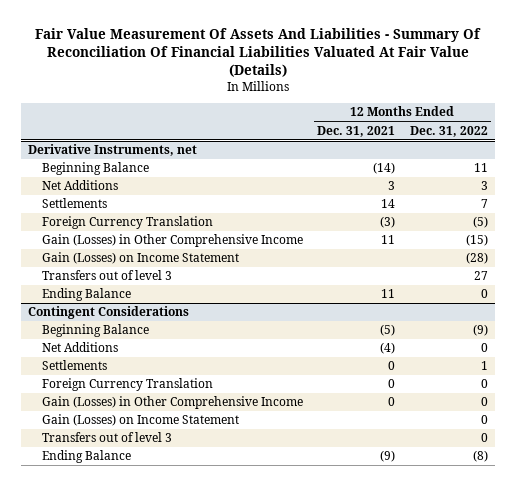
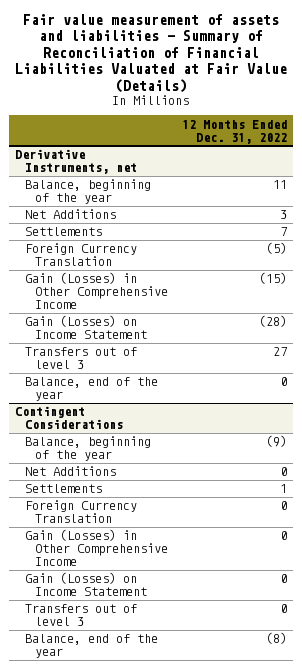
- Fair Value Measurement Of Assets And Liabilities - Summary Of Reconciliation Of Financial Liabilities Valuated At Fair Value (Details)
+ Fair value measurement of assets and liabilities - Summary of Reconciliation of Financial Liabilities Valuated at Fair Value (Details)
- | 12 Months Ended Dec. 31, 2021 | 12 Months Ended Dec. 31, 2022
+ | 12 Months Ended Dec. 31, 2022
@ Derivative Instruments, net
- Beginning Balance | (14) | 11
+ Balance, beginning of the year | 11
- Ending Balance | 11 | 0
+ Balance, end of the year | 0
@ Contingent Considerations
- Beginning Balance | (5) | (9)
+ Balance, beginning of the year | (9)
- Ending Balance | (9) | (8)
+ Balance, end of the year | (8)

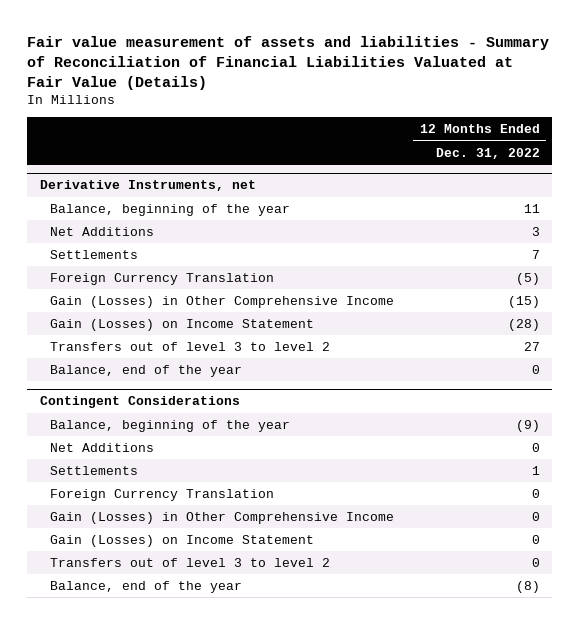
@ Derivative Instruments, net
- Transfers out of level 3 | 27
+ Transfers out of level 3 to level 2 | 27
@ Contingent Considerations
- Transfers out of level 3 | 0
+ Transfers out of level 3 to level 2 | 0

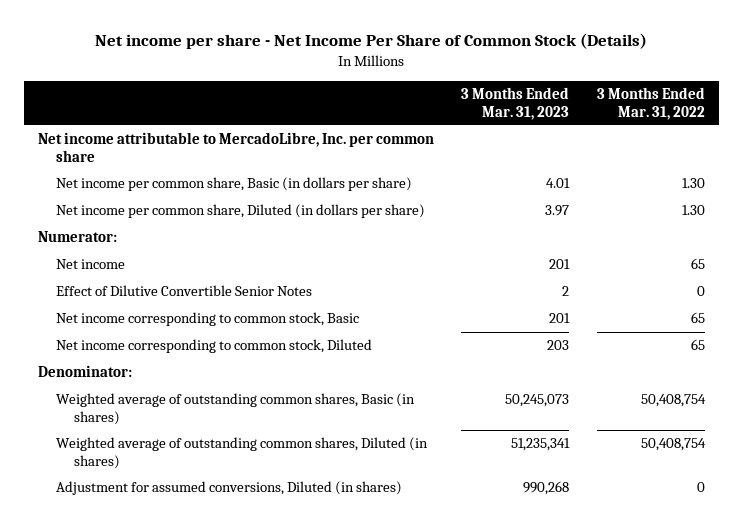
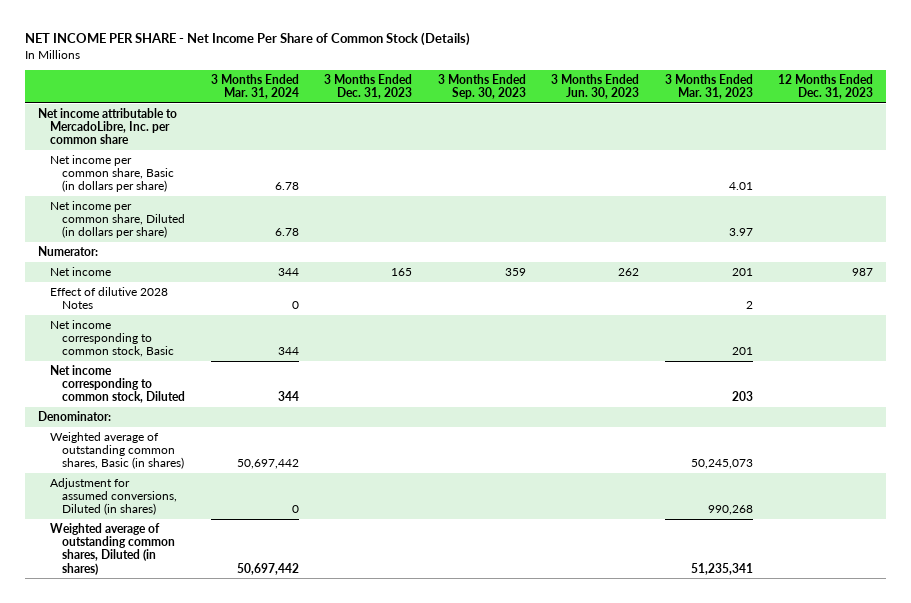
- Net income per share - Net Income Per Share of Common Stock (Details)
+ NET INCOME PER SHARE - Net Income Per Share of Common Stock (Details)
- | 3 Months Ended Mar. 31, 2023 | 3 Months Ended Mar. 31, 2022
+ | 3 Months Ended Mar. 31, 2024 | 3 Months Ended Dec. 31, 2023 | 3 Months Ended Sep. 30, 2023 | 3 Months Ended Jun. 30, 2023 | 3 Months Ended Mar. 31, 2023 | 12 Months Ended Dec. 31, 2023
- Effect of Dilutive Convertible Senior Notes | 2 | 0
+ Effect of dilutive 2028 Notes | 0 | | | | 2 |
moved down: Weighted average of outstanding common shares, Diluted (in shares) | 50,697,442 | | | | 51,235,341 |

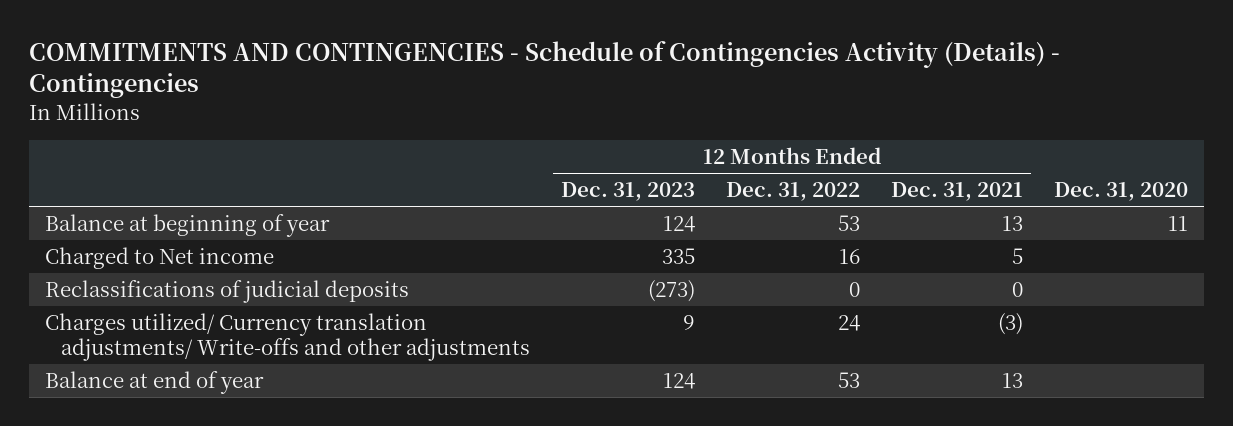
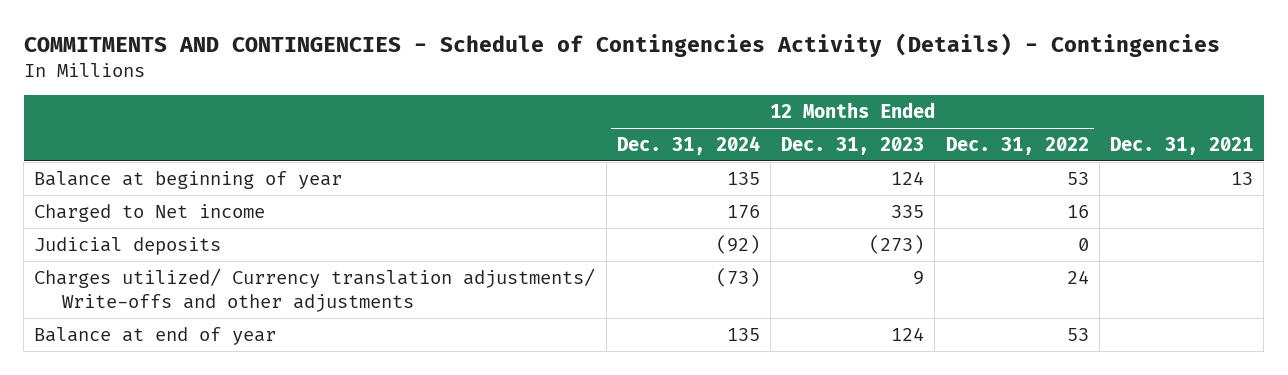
- | 12 Months Ended Dec. 31, 2023 | 12 Months Ended Dec. 31, 2022 | 12 Months Ended Dec. 31, 2021 | Dec. 31, 2020
+ | 12 Months Ended Dec. 31, 2024 | 12 Months Ended Dec. 31, 2023 | 12 Months Ended Dec. 31, 2022 | Dec. 31, 2021
- Reclassifications of judicial deposits | (273) | 0 | 0 |
+ Judicial deposits | (92) | (273) | 0 |

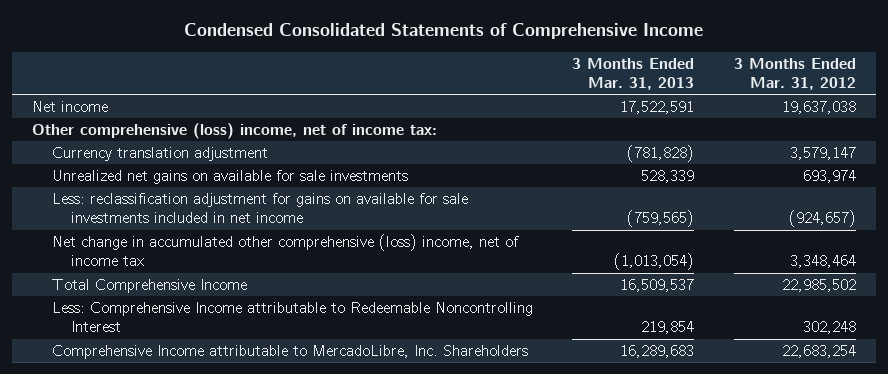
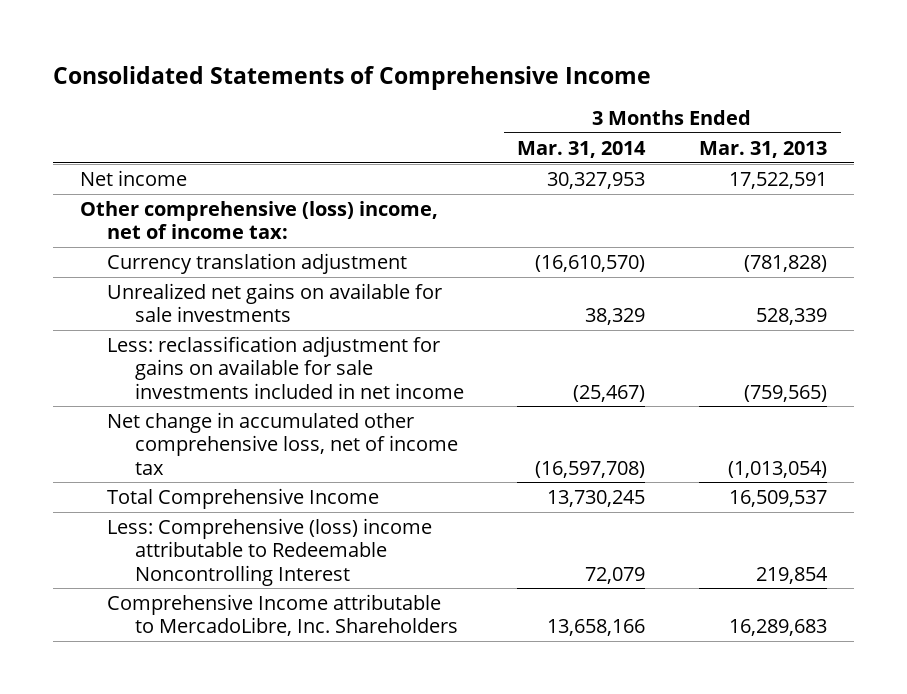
- Condensed Consolidated Statements of Comprehensive Income
+ Consolidated Statements of Comprehensive Income
- | 3 Months Ended Mar. 31, 2013 | 3 Months Ended Mar. 31, 2012
+ | 3 Months Ended Mar. 31, 2014 | 3 Months Ended Mar. 31, 2013
- Net change in accumulated other comprehensive (loss) income, net of income tax | (1,013,054) | 3,348,464
+ Net change in accumulated other comprehensive loss, net of income tax | (16,597,708) | (1,013,054)
- Less: Comprehensive Income attributable to Redeemable Noncontrolling Interest | 219,854 | 302,248
+ Less: Comprehensive (loss) income attributable to Redeemable Noncontrolling Interest | 72,079 | 219,854

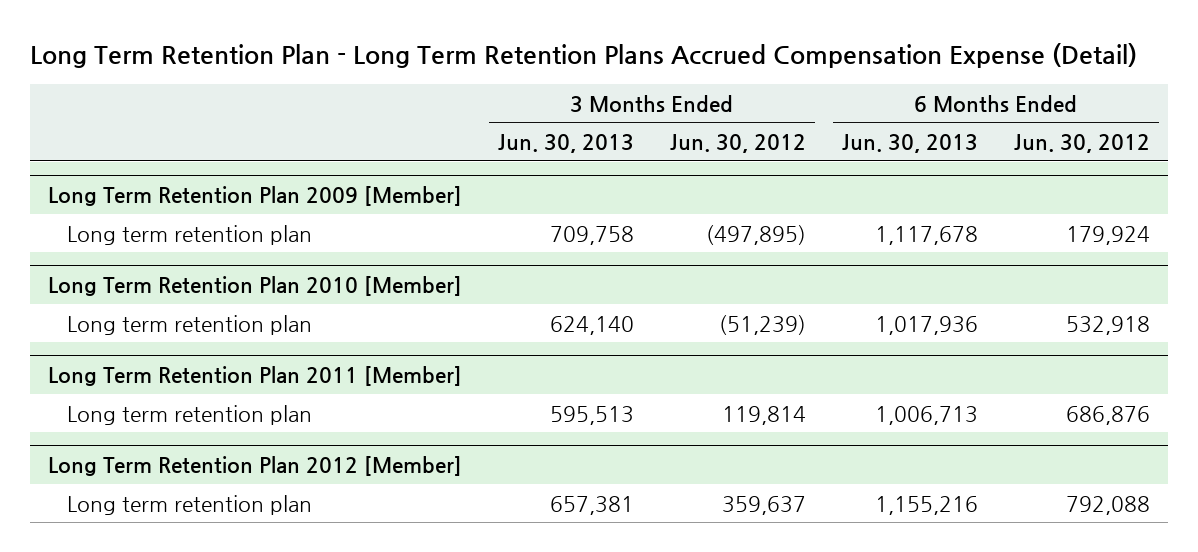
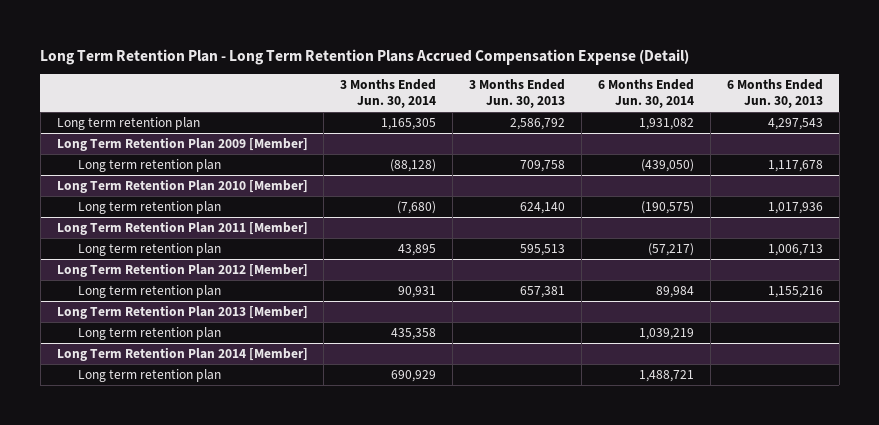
- | 3 Months Ended Jun. 30, 2013 | 3 Months Ended Jun. 30, 2012 | 6 Months Ended Jun. 30, 2013 | 6 Months Ended Jun. 30, 2012
+ | 3 Months Ended Jun. 30, 2014 | 3 Months Ended Jun. 30, 2013 | 6 Months Ended Jun. 30, 2014 | 6 Months Ended Jun. 30, 2013
+ Long term retention plan | 1,165,305 | 2,586,792 | 1,931,082 | 4,297,543
+ Long Term Retention Plan 2013 [Member]
+ Long term retention plan | 435,358 | | 1,039,219 |
+ Long Term Retention Plan 2014 [Member]
+ Long term retention plan | 690,929 | | 1,488,721 |

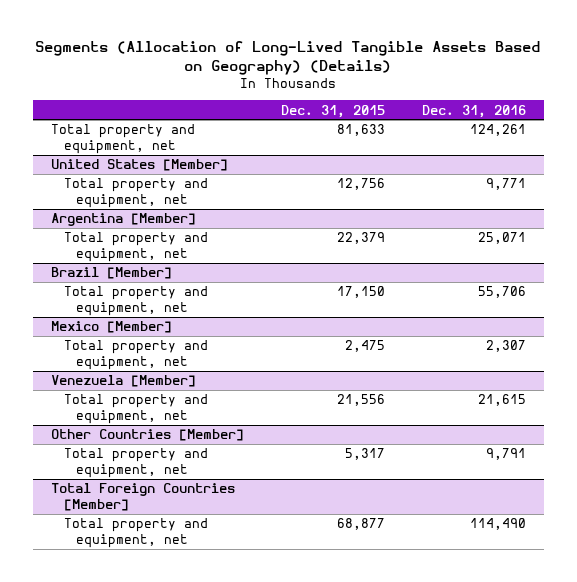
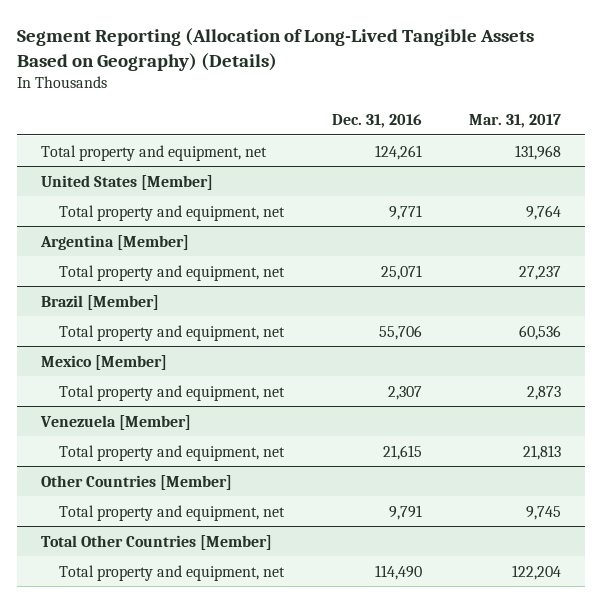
- Segments (Allocation of Long-Lived Tangible Assets Based on Geography) (Details)
+ Segment Reporting (Allocation of Long-Lived Tangible Assets Based on Geography) (Details)
- | Dec. 31, 2015 | Dec. 31, 2016
+ | Dec. 31, 2016 | Mar. 31, 2017
- Total Foreign Countries [Member]
+ Total Other Countries [Member]

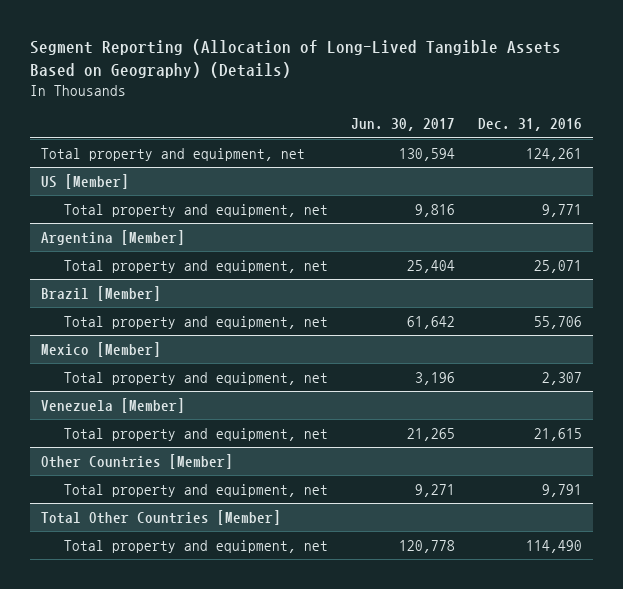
- | Dec. 31, 2016 | Mar. 31, 2017
+ | Jun. 30, 2017 | Dec. 31, 2016
- United States [Member]
+ US [Member]

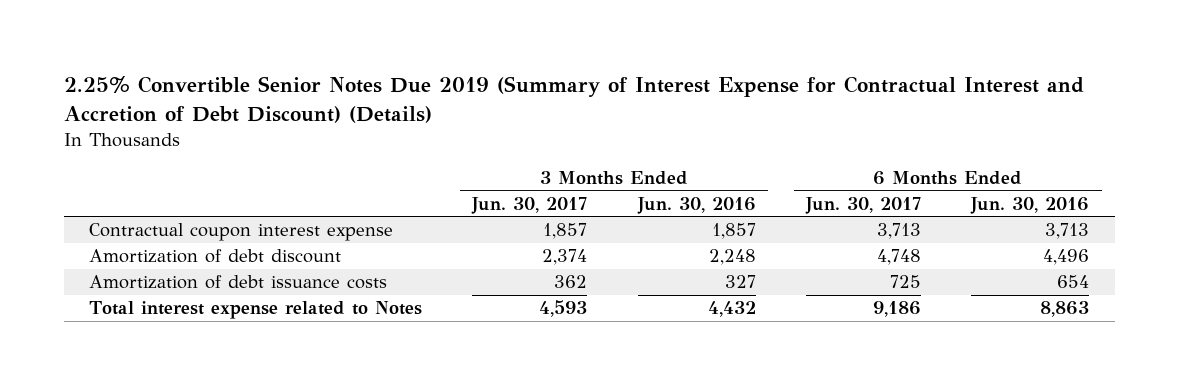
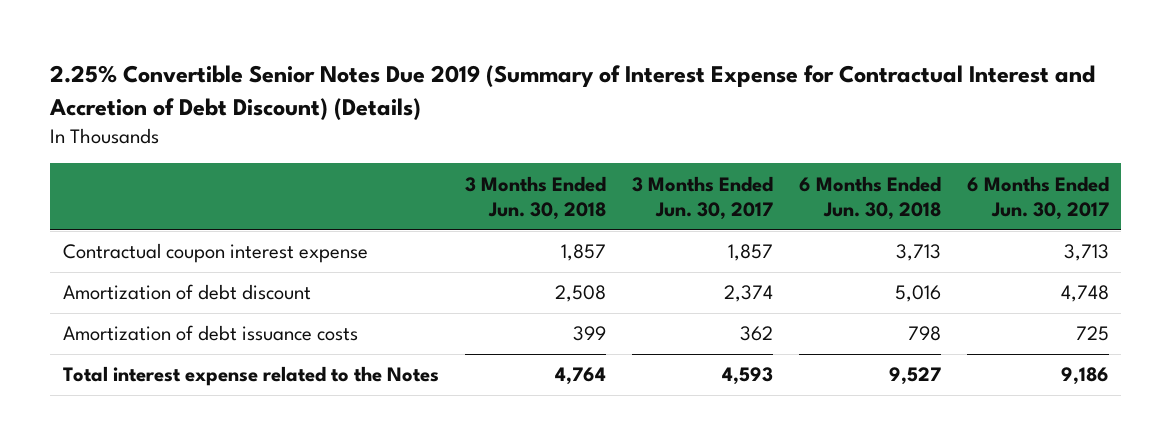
- | 3 Months Ended Jun. 30, 2017 | 3 Months Ended Jun. 30, 2016 | 6 Months Ended Jun. 30, 2017 | 6 Months Ended Jun. 30, 2016
+ | 3 Months Ended Jun. 30, 2018 | 3 Months Ended Jun. 30, 2017 | 6 Months Ended Jun. 30, 2018 | 6 Months Ended Jun. 30, 2017
- Total interest expense related to Notes | 4,593 | 4,432 | 9,186 | 8,863
+ Total interest expense related to the Notes | 4,764 | 4,593 | 9,527 | 9,186

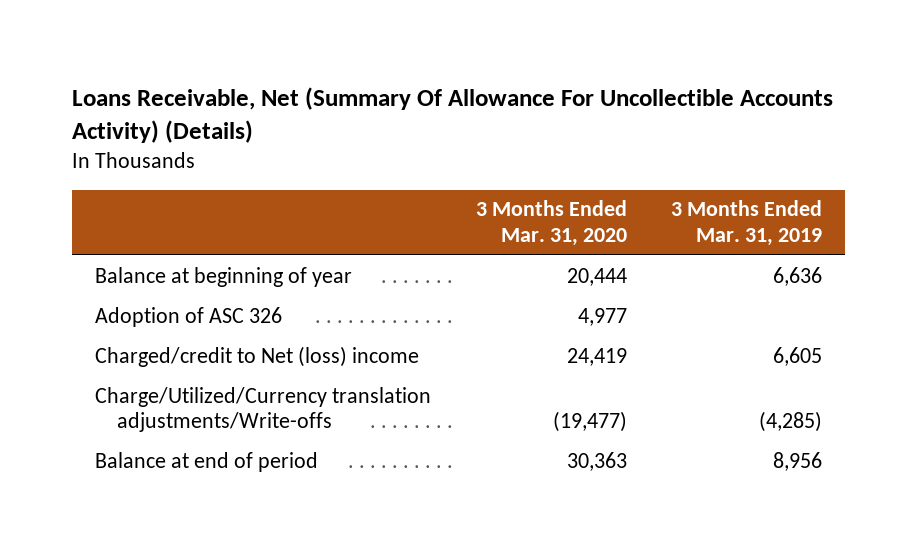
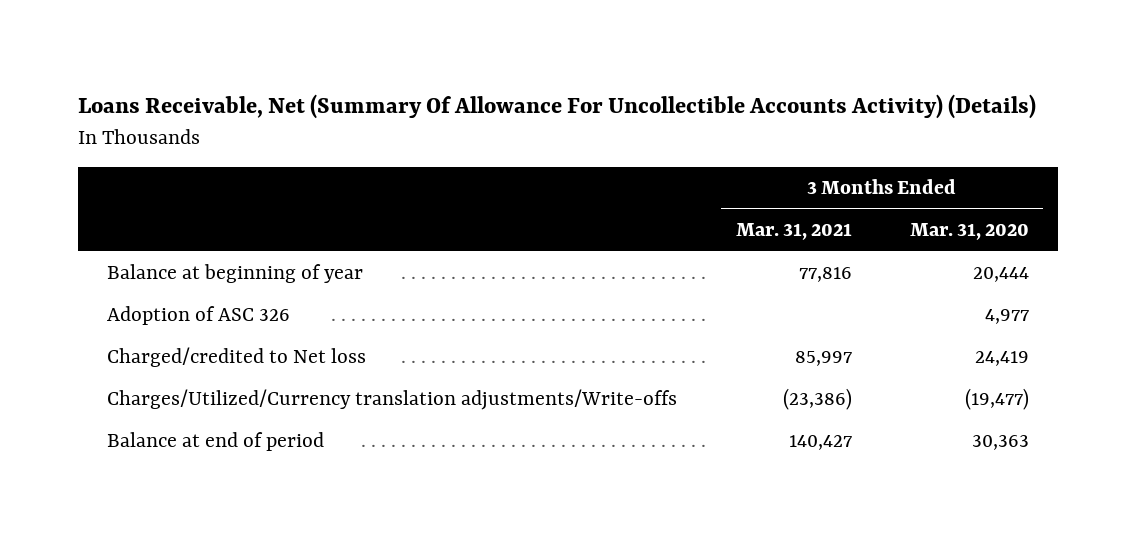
- | 3 Months Ended Mar. 31, 2020 | 3 Months Ended Mar. 31, 2019
+ | 3 Months Ended Mar. 31, 2021 | 3 Months Ended Mar. 31, 2020
- Charged/credit to Net (loss) income | 24,419 | 6,605
- Charge/Utilized/Currency translation adjustments/Write-offs | (19,477) | (4,285)
+ Charged/credited to Net loss | 85,997 | 24,419
+ Charges/Utilized/Currency translation adjustments/Write-offs | (23,386) | (19,477)

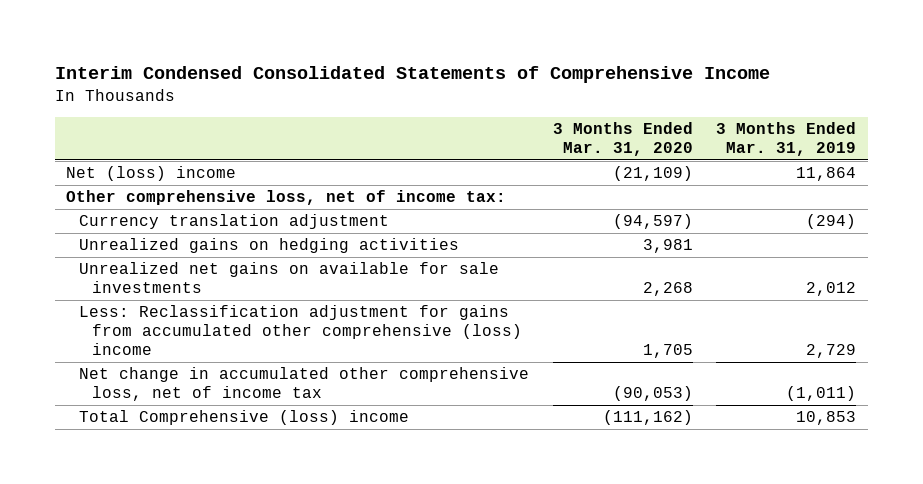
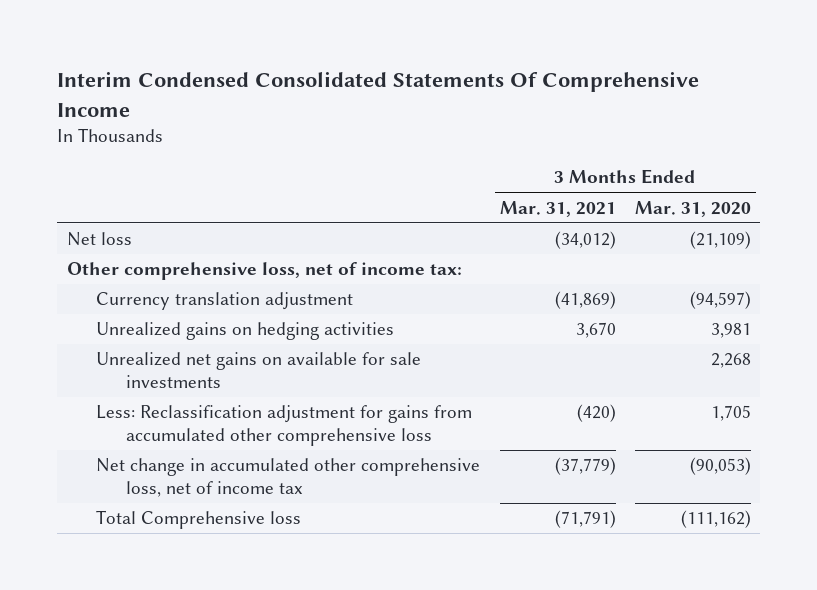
- Interim Condensed Consolidated Statements of Comprehensive Income
+ Interim Condensed Consolidated Statements Of Comprehensive Income
- | 3 Months Ended Mar. 31, 2020 | 3 Months Ended Mar. 31, 2019
+ | 3 Months Ended Mar. 31, 2021 | 3 Months Ended Mar. 31, 2020
- Net (loss) income | (21,109) | 11,864
+ Net loss | (34,012) | (21,109)
- Less: Reclassification adjustment for gains from accumulated other comprehensive (loss) income | 1,705 | 2,729
+ Less: Reclassification adjustment for gains from accumulated other comprehensive loss | (420) | 1,705
- Total Comprehensive (loss) income | (111,162) | 10,853
+ Total Comprehensive loss | (71,791) | (111,162)

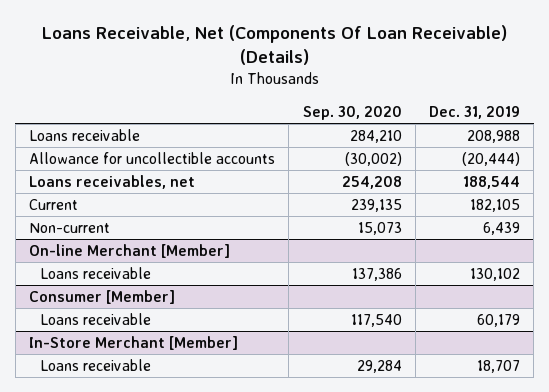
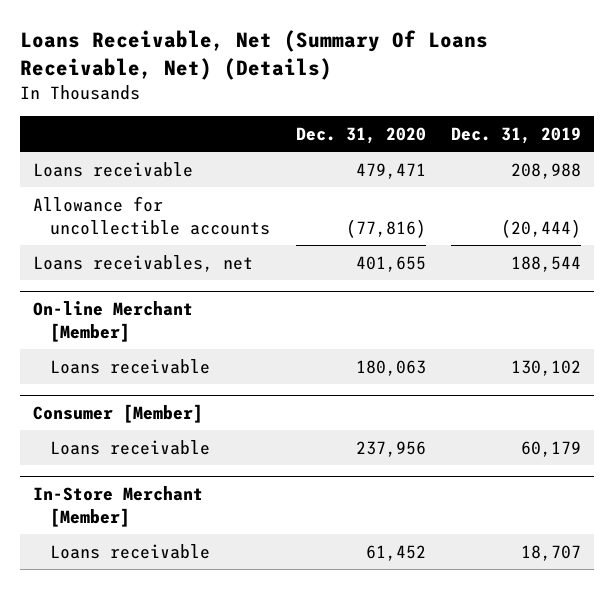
- Loans Receivable, Net (Components Of Loan Receivable) (Details)
+ Loans Receivable, Net (Summary Of Loans Receivable, Net) (Details)
- | Sep. 30, 2020 | Dec. 31, 2019
+ | Dec. 31, 2020 | Dec. 31, 2019
- Current | 239,135 | 182,105
- Non-current | 15,073 | 6,439

